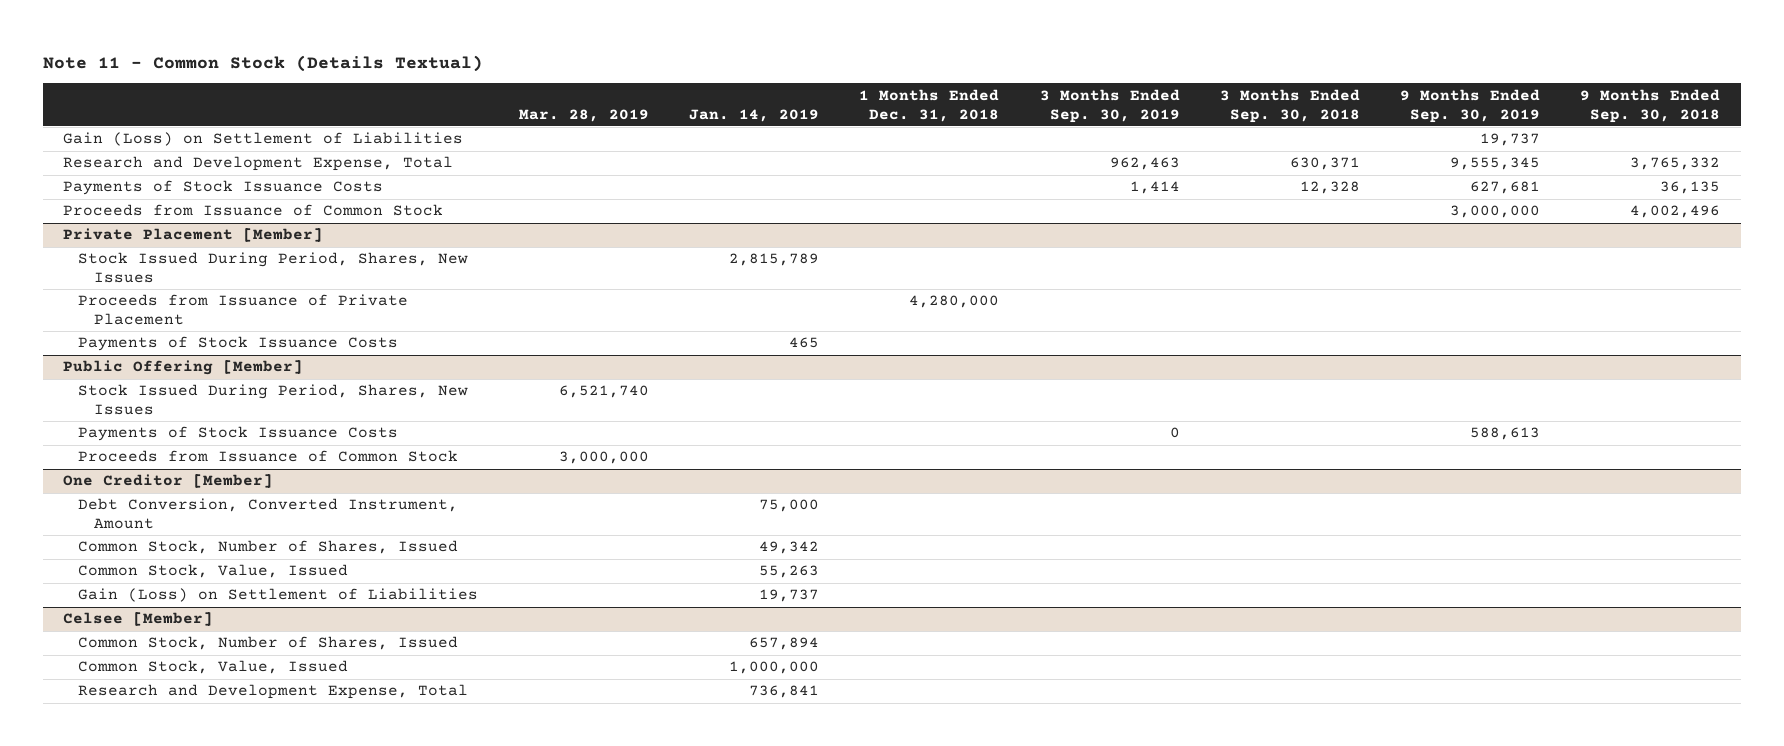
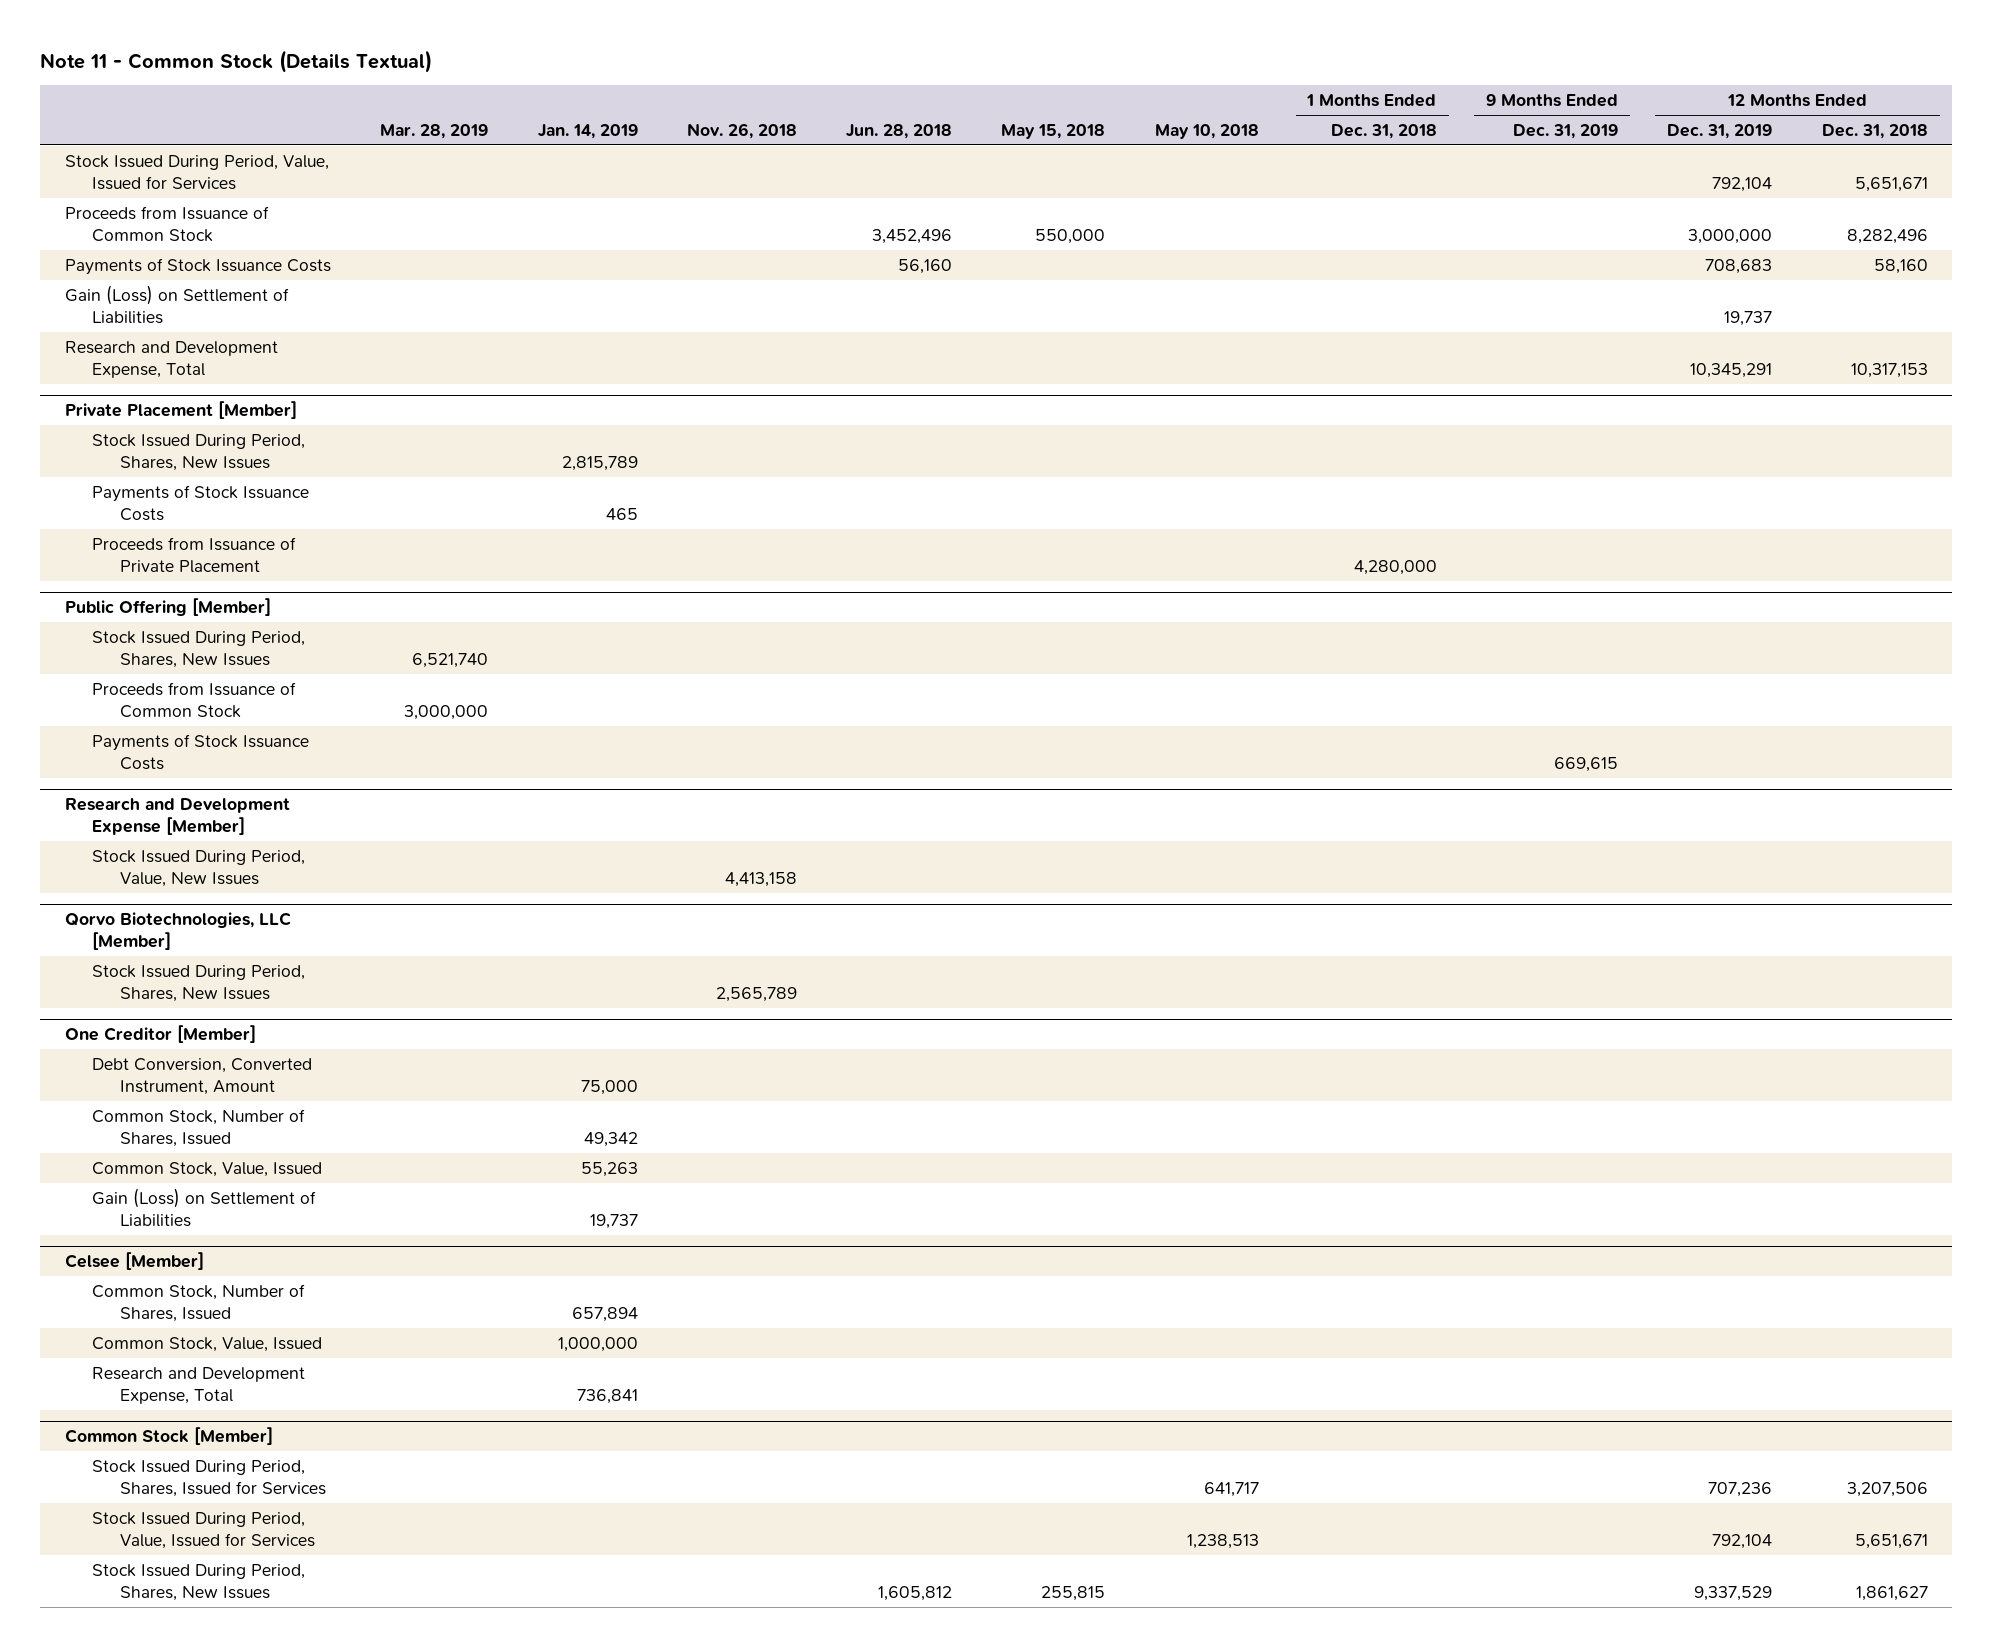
- | Mar. 28, 2019 | Jan. 14, 2019 | 1 Months Ended Dec. 31, 2018 | 3 Months Ended Sep. 30, 2019 | 3 Months Ended Sep. 30, 2018 | 9 Months Ended Sep. 30, 2019 | 9 Months Ended Sep. 30, 2018
+ | Mar. 28, 2019 | Jan. 14, 2019 | Nov. 26, 2018 | Jun. 28, 2018 | May 15, 2018 | May 10, 2018 | 1 Months Ended Dec. 31, 2018 | 9 Months Ended Dec. 31, 2019 | 12 Months Ended Dec. 31, 2019 | 12 Months Ended Dec. 31, 2018
+ Stock Issued During Period, Value, Issued for Services | | | | | | | | | 792,104 | 5,651,671
moved up: Proceeds from Issuance of Common Stock | | | | 3,452,496 | 550,000 | | | | 3,000,000 | 8,282,496
moved up: Payments of Stock Issuance Costs | | | | 56,160 | | | | | 708,683 | 58,160
@ Private Placement [Member]
moved down: Proceeds from Issuance of Private Placement | | | | | | | 4,280,000 | | |
@ Public Offering [Member]
moved down: Payments of Stock Issuance Costs | | | | | | | | 669,615 | |
+ Research and Development Expense [Member]
+ Stock Issued During Period, Value, New Issues | | | 4,413,158 | | | | | | |
+ Qorvo Biotechnologies, LLC [Member]
+ Stock Issued During Period, Shares, New Issues | | | 2,565,789 | | | | | | |
+ Common Stock [Member]
+ Stock Issued During Period, Shares, Issued for Services | | | | | | 641,717 | | | 707,236 | 3,207,506
+ Stock Issued During Period, Value, Issued for Services | | | | | | 1,238,513 | | | 792,104 | 5,651,671
+ Stock Issued During Period, Shares, New Issues | | | | 1,605,812 | 255,815 | | | | 9,337,529 | 1,861,627

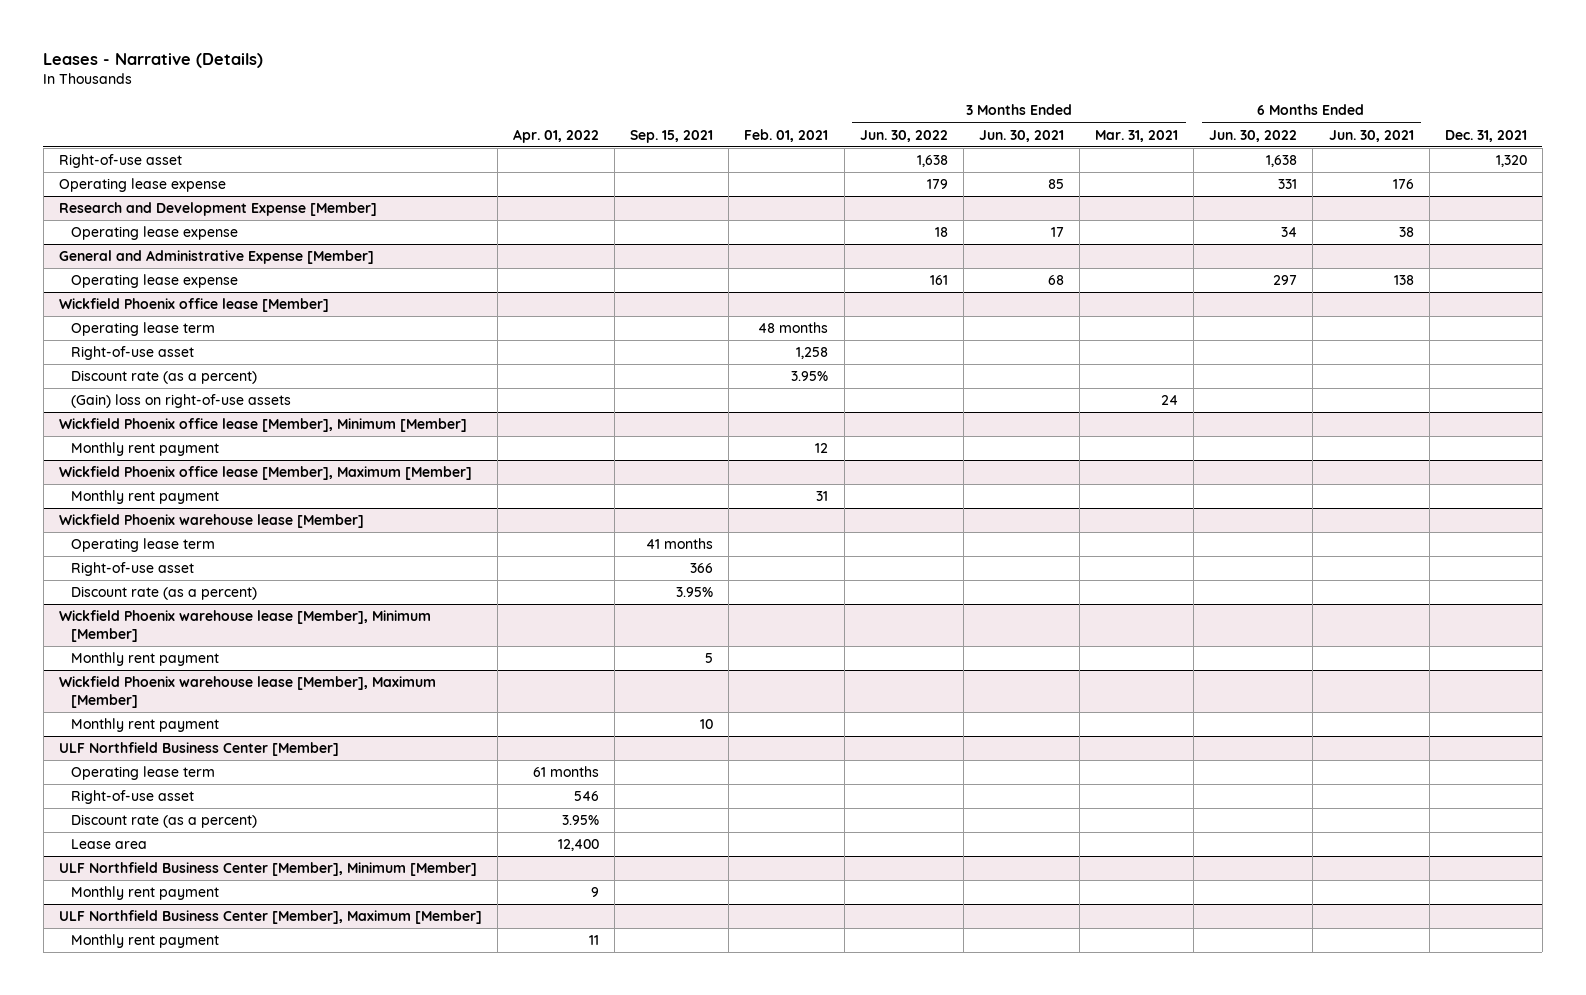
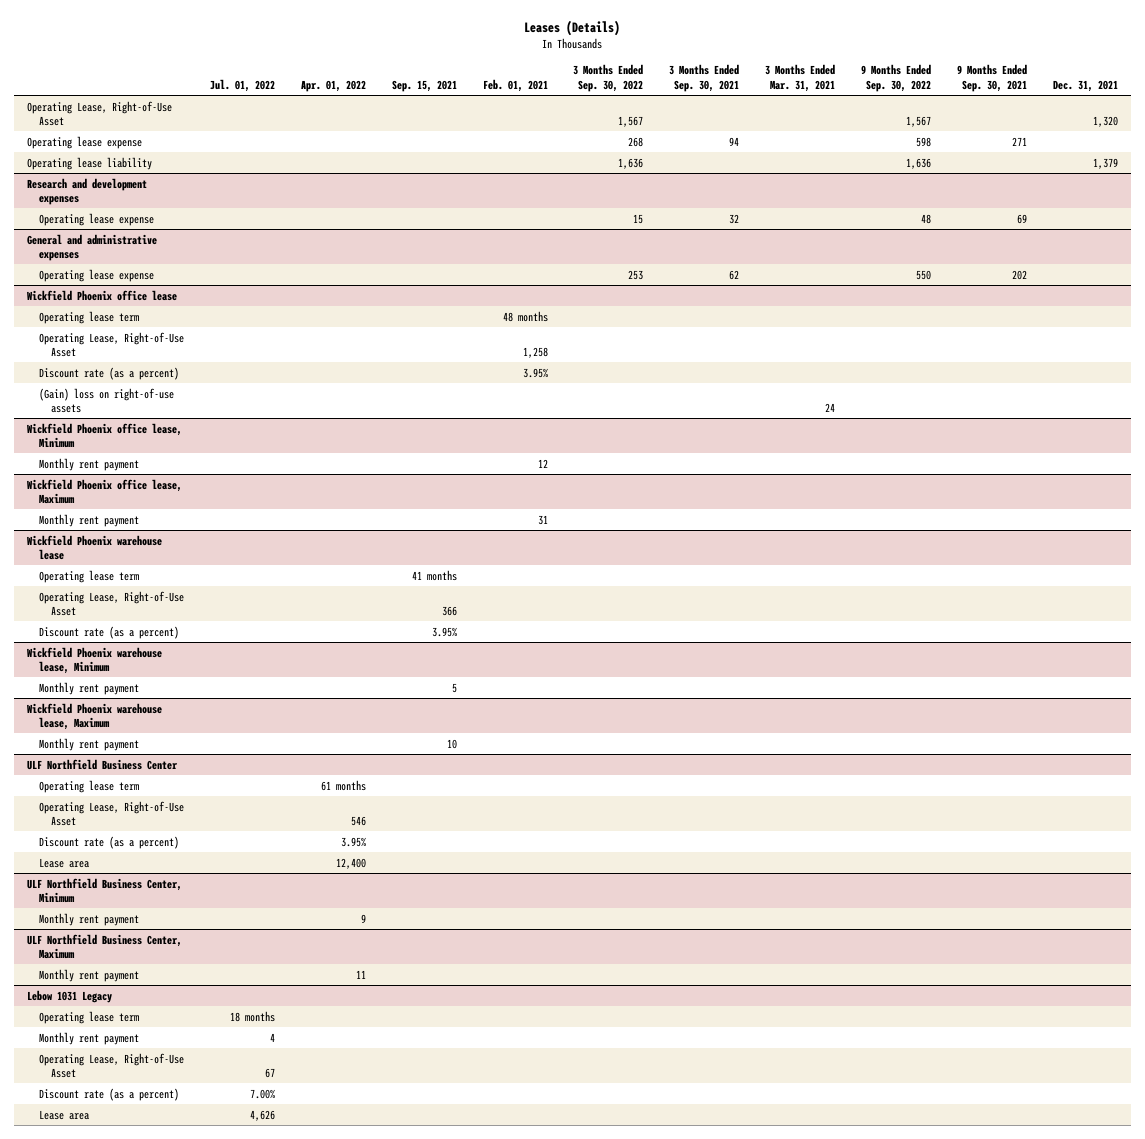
- Leases - Narrative (Details)
+ Leases (Details)
- | Apr. 01, 2022 | Sep. 15, 2021 | Feb. 01, 2021 | 3 Months Ended Jun. 30, 2022 | 3 Months Ended Jun. 30, 2021 | 3 Months Ended Mar. 31, 2021 | 6 Months Ended Jun. 30, 2022 | 6 Months Ended Jun. 30, 2021 | Dec. 31, 2021
+ | Jul. 01, 2022 | Apr. 01, 2022 | Sep. 15, 2021 | Feb. 01, 2021 | 3 Months Ended Sep. 30, 2022 | 3 Months Ended Sep. 30, 2021 | 3 Months Ended Mar. 31, 2021 | 9 Months Ended Sep. 30, 2022 | 9 Months Ended Sep. 30, 2021 | Dec. 31, 2021
- Right-of-use asset | | | | 1,638 | | | 1,638 | | 1,320
+ Operating Lease, Right-of-Use Asset | | | | | 1,567 | | | 1,567 | | 1,320
- Research and Development Expense [Member]
+ Operating lease liability | | | | | 1,636 | | | 1,636 | | 1,379
+ Research and development expenses
- General and Administrative Expense [Member]
+ General and administrative expenses
- Wickfield Phoenix office lease [Member]
+ Wickfield Phoenix office lease
- Right-of-use asset | | | 1,258 | | | | | |
+ Operating Lease, Right-of-Use Asset | | | | 1,258 | | | | | |
- Wickfield Phoenix office lease [Member], Minimum [Member]
+ Wickfield Phoenix office lease, Minimum
- Wickfield Phoenix office lease [Member], Maximum [Member]
+ Wickfield Phoenix office lease, Maximum
- Wickfield Phoenix warehouse lease [Member]
+ Wickfield Phoenix warehouse lease
- Right-of-use asset | | 366 | | | | | | |
+ Operating Lease, Right-of-Use Asset | | | 366 | | | | | | |
- Wickfield Phoenix warehouse lease [Member], Minimum [Member]
+ Wickfield Phoenix warehouse lease, Minimum
- Wickfield Phoenix warehouse lease [Member], Maximum [Member]
+ Wickfield Phoenix warehouse lease, Maximum
- ULF Northfield Business Center [Member]
+ ULF Northfield Business Center
- Right-of-use asset | 546 | | | | | | | |
+ Operating Lease, Right-of-Use Asset | | 546 | | | | | | | |
- ULF Northfield Business Center [Member], Minimum [Member]
+ ULF Northfield Business Center, Minimum
- ULF Northfield Business Center [Member], Maximum [Member]
+ ULF Northfield Business Center, Maximum
+ Lebow 1031 Legacy
+ Operating lease term | 18 months | | | | | | | | |
+ Monthly rent payment | 4 | | | | | | | | |
+ Operating Lease, Right-of-Use Asset | 67 | | | | | | | | |
+ Discount rate (as a percent) | 7.00% | | | | | | | | |
+ Lease area | 4,626 | | | | | | | | |

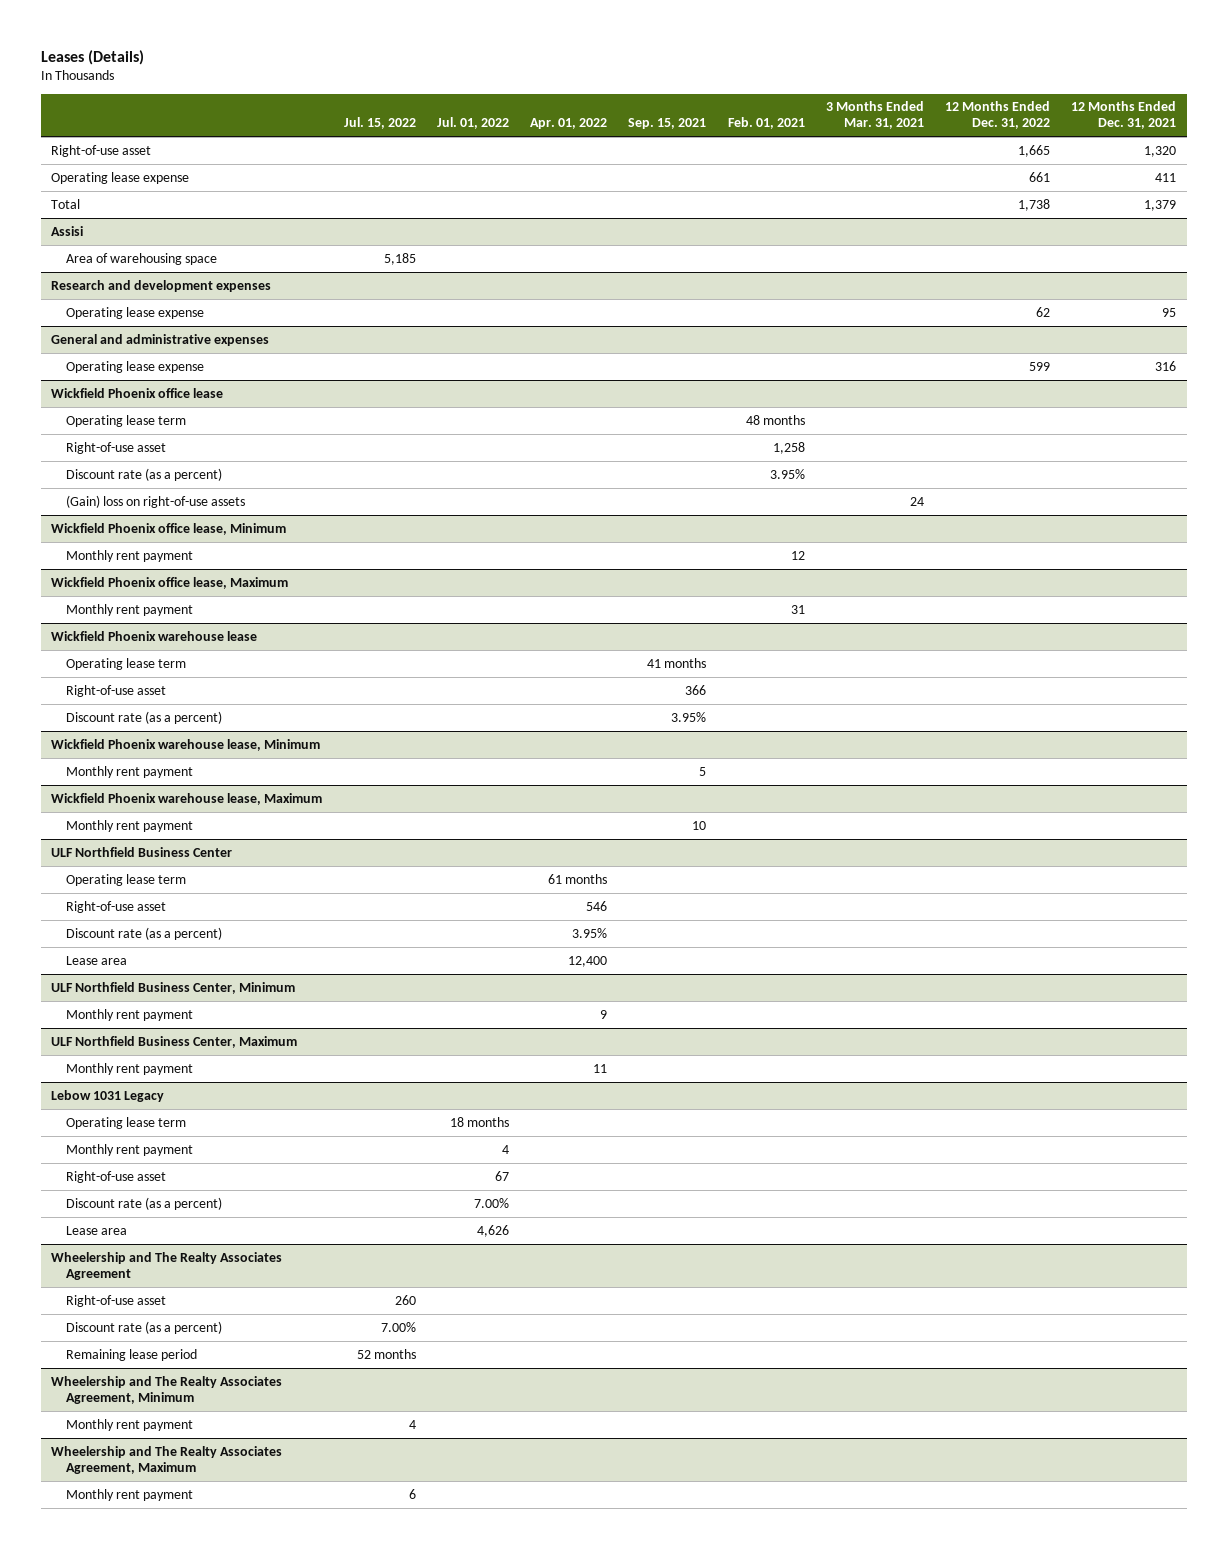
- | Jul. 01, 2022 | Apr. 01, 2022 | Sep. 15, 2021 | Feb. 01, 2021 | 3 Months Ended Sep. 30, 2022 | 3 Months Ended Sep. 30, 2021 | 3 Months Ended Mar. 31, 2021 | 9 Months Ended Sep. 30, 2022 | 9 Months Ended Sep. 30, 2021 | Dec. 31, 2021
+ | Jul. 15, 2022 | Jul. 01, 2022 | Apr. 01, 2022 | Sep. 15, 2021 | Feb. 01, 2021 | 3 Months Ended Mar. 31, 2021 | 12 Months Ended Dec. 31, 2022 | 12 Months Ended Dec. 31, 2021
- Operating Lease, Right-of-Use Asset | | | | | 1,567 | | | 1,567 | | 1,320
+ Right-of-use asset | | | | | | | 1,665 | 1,320
- Operating lease liability | | | | | 1,636 | | | 1,636 | | 1,379
+ Total | | | | | | | 1,738 | 1,379
+ Assisi
+ Area of warehousing space | 5,185 | | | | | | |
@ Wickfield Phoenix office lease
- Operating Lease, Right-of-Use Asset | | | | 1,258 | | | | | |
+ Right-of-use asset | | | | | 1,258 | | |
@ Wickfield Phoenix warehouse lease
- Operating Lease, Right-of-Use Asset | | | 366 | | | | | | |
+ Right-of-use asset | | | | 366 | | | |
@ ULF Northfield Business Center
- Operating Lease, Right-of-Use Asset | | 546 | | | | | | | |
+ Right-of-use asset | | | 546 | | | | |
@ Lebow 1031 Legacy
- Operating Lease, Right-of-Use Asset | 67 | | | | | | | | |
+ Right-of-use asset | | 67 | | | | | |
+ Wheelership and The Realty Associates Agreement
+ Right-of-use asset | 260 | | | | | | |
+ Discount rate (as a percent) | 7.00% | | | | | | |
+ Remaining lease period | 52 months | | | | | | |
+ Wheelership and The Realty Associates Agreement, Minimum
+ Monthly rent payment | 4 | | | | | | |
+ Wheelership and The Realty Associates Agreement, Maximum
+ Monthly rent payment | 6 | | | | | | |

